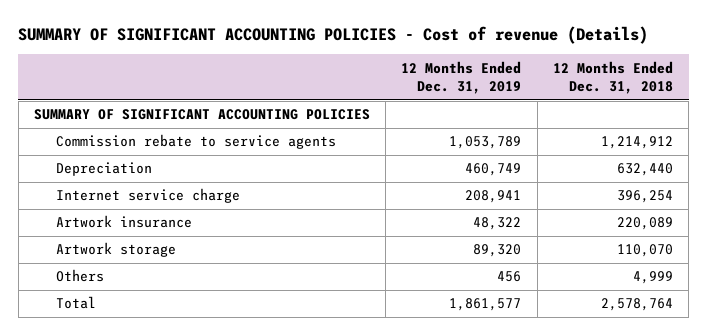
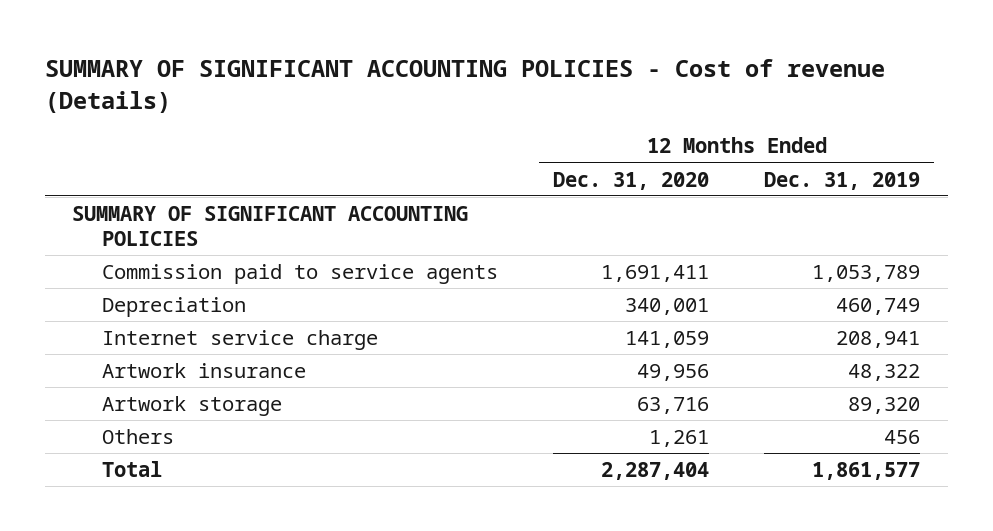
- | 12 Months Ended Dec. 31, 2019 | 12 Months Ended Dec. 31, 2018
+ | 12 Months Ended Dec. 31, 2020 | 12 Months Ended Dec. 31, 2019
- Commission rebate to service agents | 1,053,789 | 1,214,912
+ Commission paid to service agents | 1,691,411 | 1,053,789

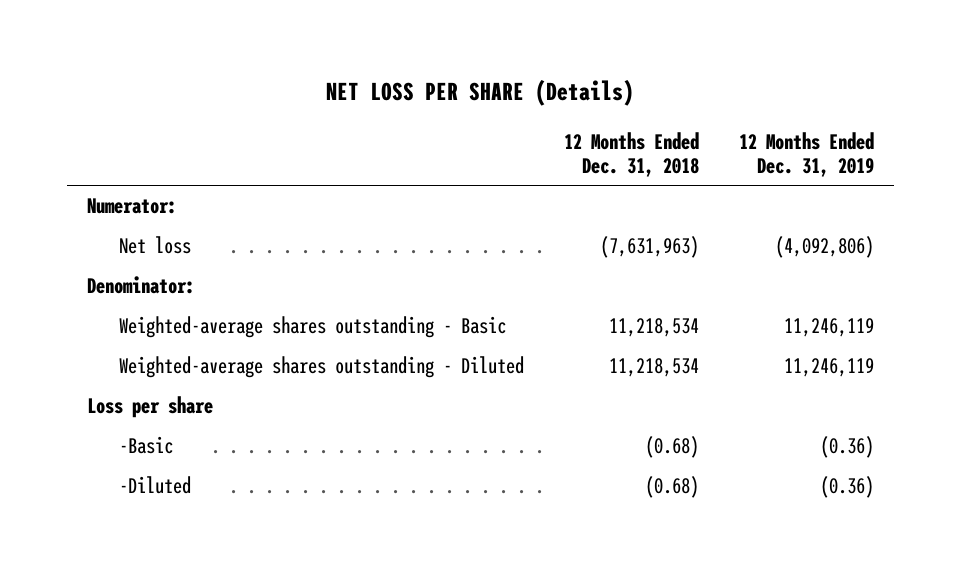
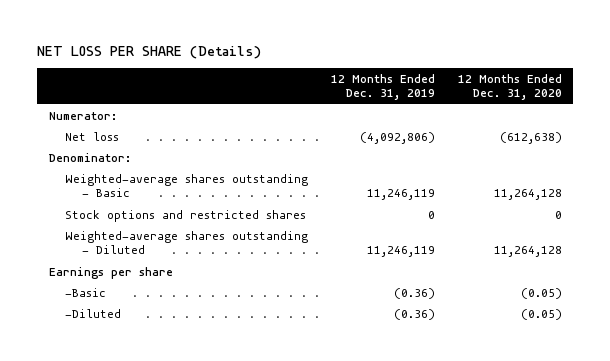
- | 12 Months Ended Dec. 31, 2018 | 12 Months Ended Dec. 31, 2019
+ | 12 Months Ended Dec. 31, 2019 | 12 Months Ended Dec. 31, 2020
+ Stock options and restricted shares | 0 | 0
- Loss per share
+ Earnings per share

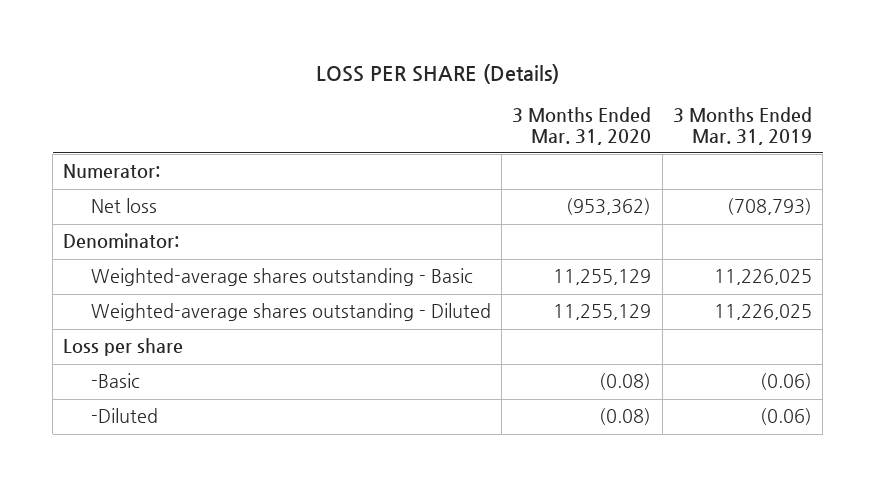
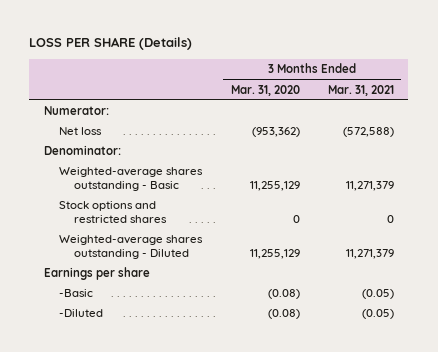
- | 3 Months Ended Mar. 31, 2020 | 3 Months Ended Mar. 31, 2019
+ | 3 Months Ended Mar. 31, 2020 | 3 Months Ended Mar. 31, 2021
+ Stock options and restricted shares | 0 | 0
- Loss per share
+ Earnings per share

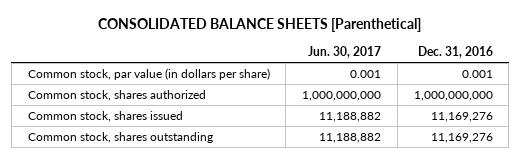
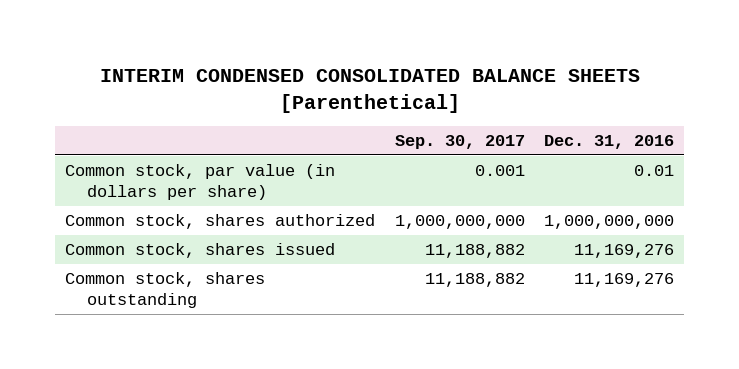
- CONSOLIDATED BALANCE SHEETS [Parenthetical]
+ INTERIM CONDENSED CONSOLIDATED BALANCE SHEETS [Parenthetical]
- | Jun. 30, 2017 | Dec. 31, 2016
+ | Sep. 30, 2017 | Dec. 31, 2016
- Common stock, par value (in dollars per share) | 0.001 | 0.001
+ Common stock, par value (in dollars per share) | 0.001 | 0.01

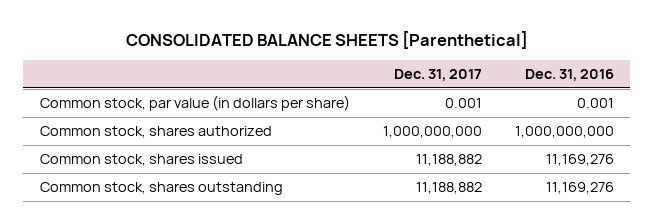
- INTERIM CONDENSED CONSOLIDATED BALANCE SHEETS [Parenthetical]
+ CONSOLIDATED BALANCE SHEETS [Parenthetical]
- | Sep. 30, 2017 | Dec. 31, 2016
+ | Dec. 31, 2017 | Dec. 31, 2016
- Common stock, par value (in dollars per share) | 0.001 | 0.01
+ Common stock, par value (in dollars per share) | 0.001 | 0.001

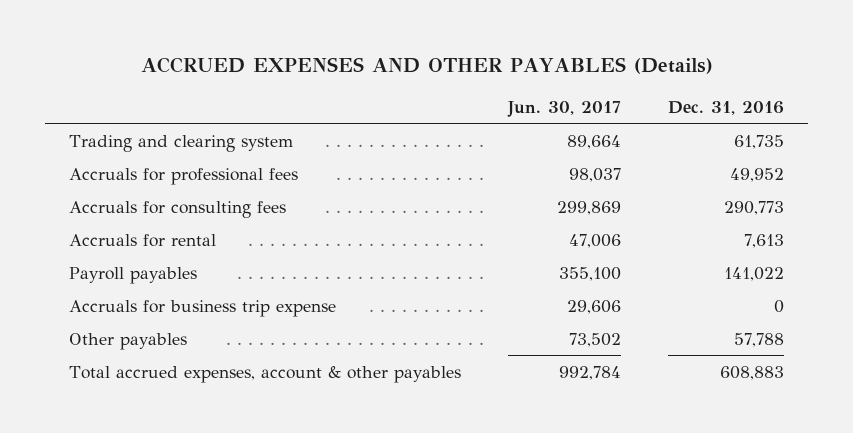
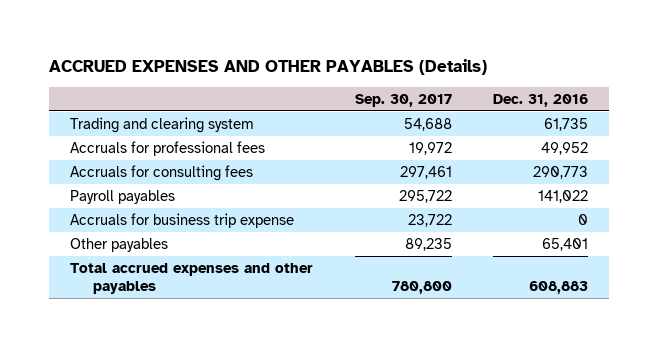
- | Jun. 30, 2017 | Dec. 31, 2016
+ | Sep. 30, 2017 | Dec. 31, 2016
- Accruals for rental | 47,006 | 7,613
- Other payables | 73,502 | 57,788
- Total accrued expenses, account & other payables | 992,784 | 608,883
+ Other payables | 89,235 | 65,401
+ Total accrued expenses and other payables | 780,800 | 608,883

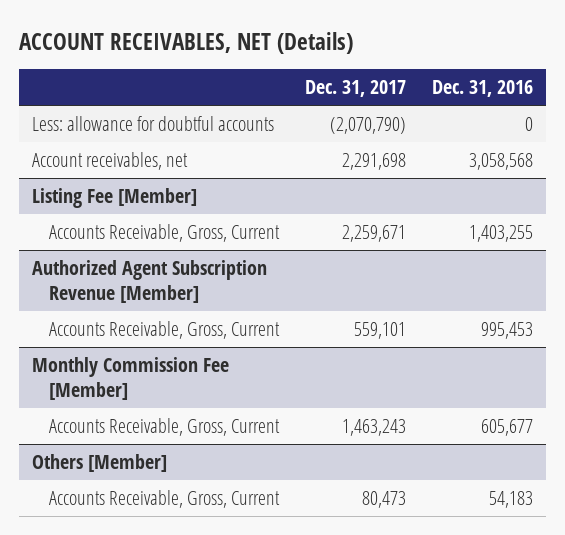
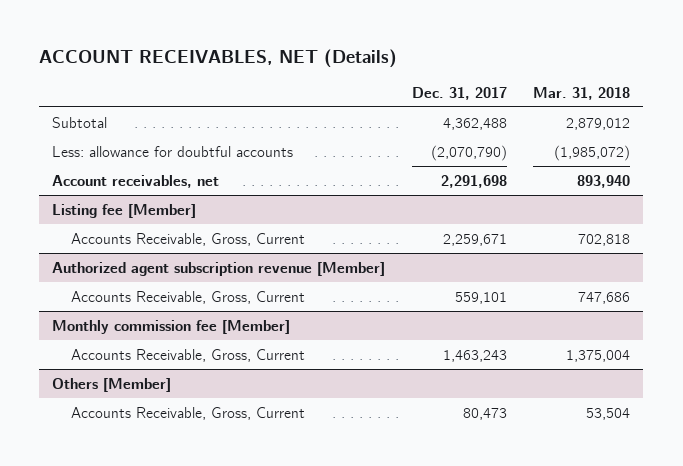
- | Dec. 31, 2017 | Dec. 31, 2016
+ | Dec. 31, 2017 | Mar. 31, 2018
+ Subtotal | 4,362,488 | 2,879,012
- Listing Fee [Member]
+ Listing fee [Member]
- Authorized Agent Subscription Revenue [Member]
+ Authorized agent subscription revenue [Member]
- Monthly Commission Fee [Member]
+ Monthly commission fee [Member]

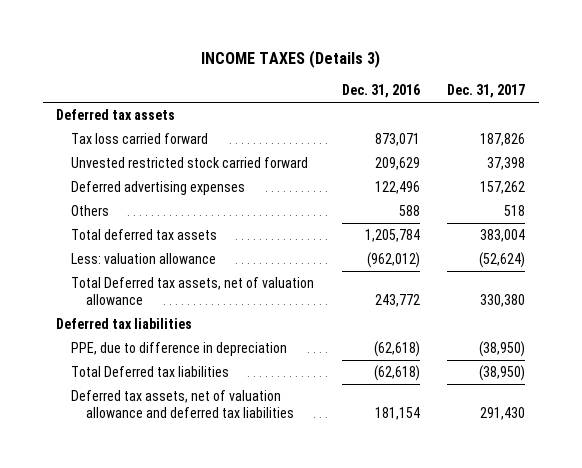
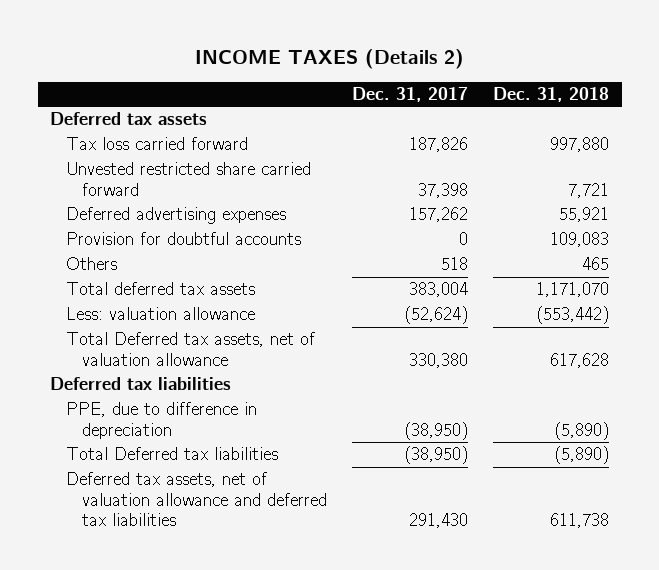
- INCOME TAXES (Details 3)
+ INCOME TAXES (Details 2)
- | Dec. 31, 2016 | Dec. 31, 2017
+ | Dec. 31, 2017 | Dec. 31, 2018
- Unvested restricted stock carried forward | 209,629 | 37,398
+ Unvested restricted share carried forward | 37,398 | 7,721
+ Provision for doubtful accounts | 0 | 109,083

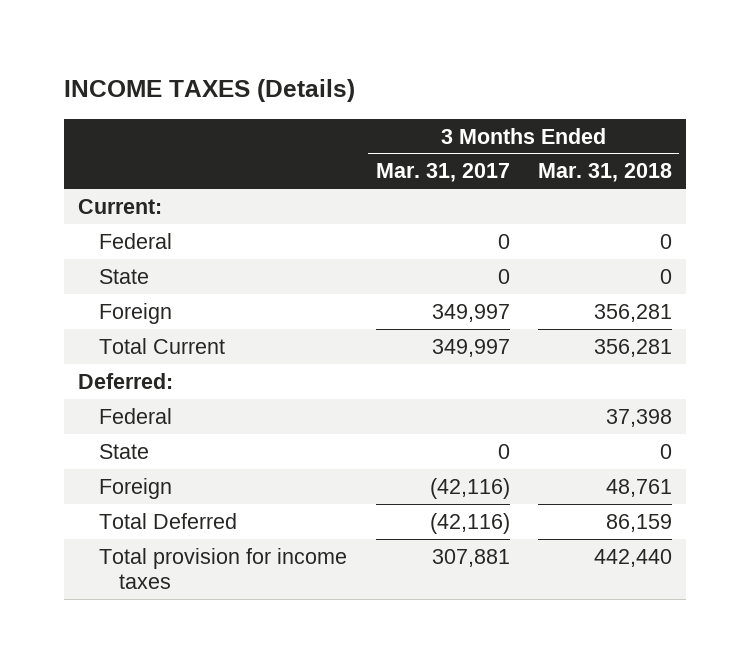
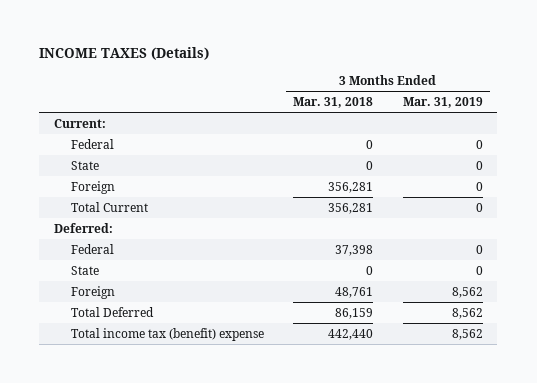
- | 3 Months Ended Mar. 31, 2017 | 3 Months Ended Mar. 31, 2018
+ | 3 Months Ended Mar. 31, 2018 | 3 Months Ended Mar. 31, 2019
- Total provision for income taxes | 307,881 | 442,440
+ Total income tax (benefit) expense | 442,440 | 8,562

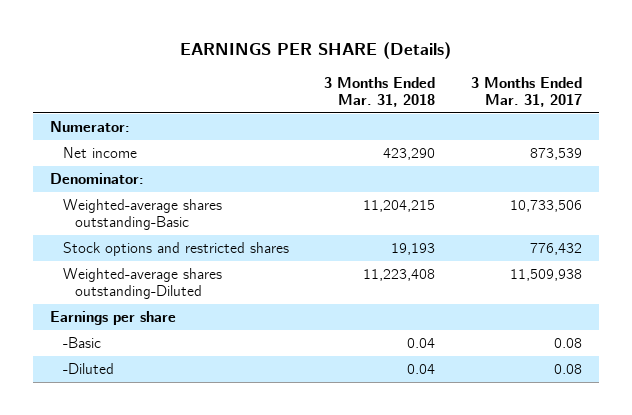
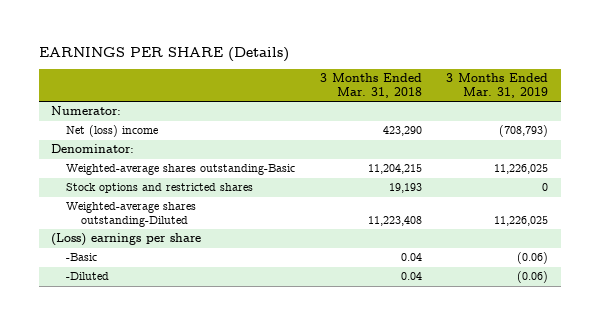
- | 3 Months Ended Mar. 31, 2018 | 3 Months Ended Mar. 31, 2017
+ | 3 Months Ended Mar. 31, 2018 | 3 Months Ended Mar. 31, 2019
- Net income | 423,290 | 873,539
+ Net (loss) income | 423,290 | (708,793)
- Earnings per share
+ (Loss) earnings per share

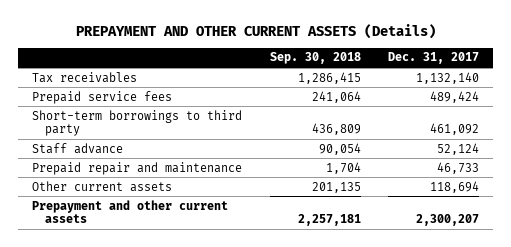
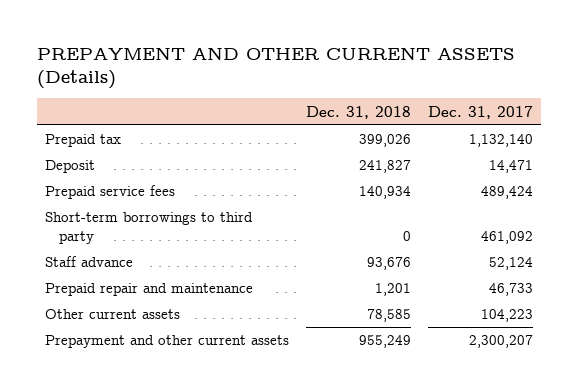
- | Sep. 30, 2018 | Dec. 31, 2017
+ | Dec. 31, 2018 | Dec. 31, 2017
- Tax receivables | 1,286,415 | 1,132,140
+ Prepaid tax | 399,026 | 1,132,140
+ Deposit | 241,827 | 14,471
- Other current assets | 201,135 | 118,694
+ Other current assets | 78,585 | 104,223

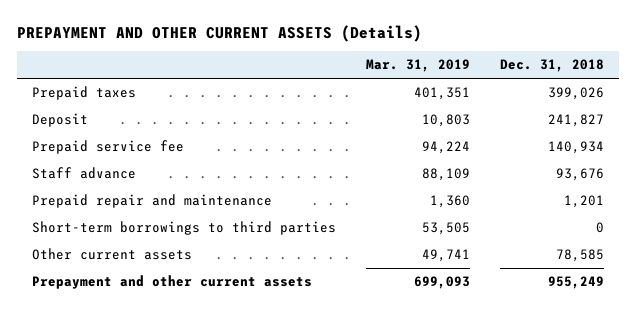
- | Dec. 31, 2018 | Dec. 31, 2017
+ | Mar. 31, 2019 | Dec. 31, 2018
- Prepaid tax | 399,026 | 1,132,140
+ Prepaid taxes | 401,351 | 399,026
- Prepaid service fees | 140,934 | 489,424
- Short-term borrowings to third party | 0 | 461,092
+ Prepaid service fee | 94,224 | 140,934
+ Short-term borrowings to third parties | 53,505 | 0

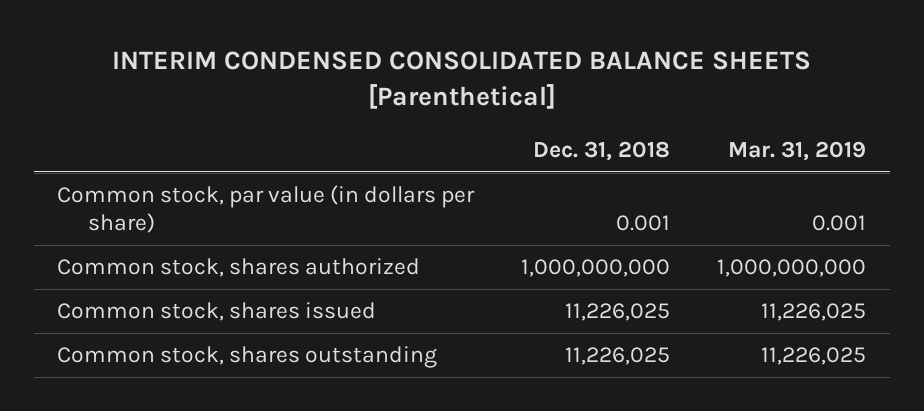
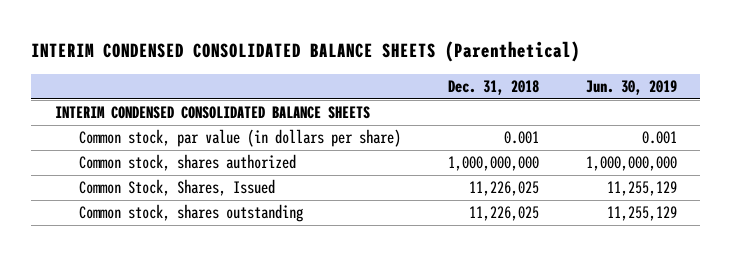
- INTERIM CONDENSED CONSOLIDATED BALANCE SHEETS [Parenthetical]
+ INTERIM CONDENSED CONSOLIDATED BALANCE SHEETS (Parenthetical)
- | Dec. 31, 2018 | Mar. 31, 2019
+ | Dec. 31, 2018 | Jun. 30, 2019
+ INTERIM CONDENSED CONSOLIDATED BALANCE SHEETS
- Common stock, shares issued | 11,226,025 | 11,226,025
+ Common Stock, Shares, Issued | 11,226,025 | 11,255,129

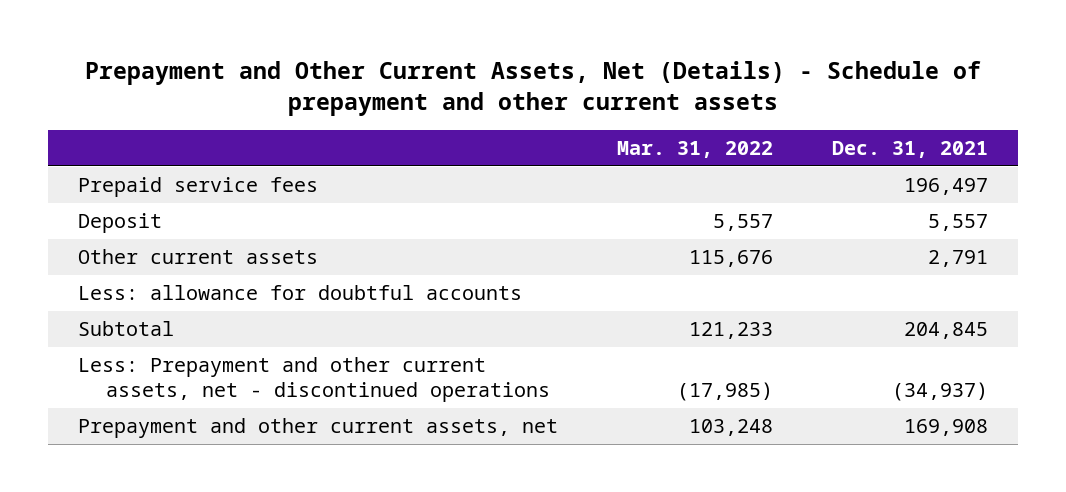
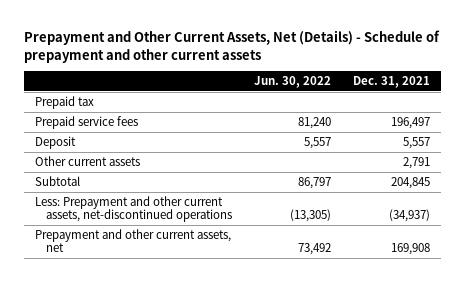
- | Mar. 31, 2022 | Dec. 31, 2021
+ | Jun. 30, 2022 | Dec. 31, 2021
+ Prepaid tax
- Less: allowance for doubtful accounts
- Less: Prepayment and other current assets, net - discontinued operations | (17,985) | (34,937)
+ Less: Prepayment and other current assets, net-discontinued operations | (13,305) | (34,937)

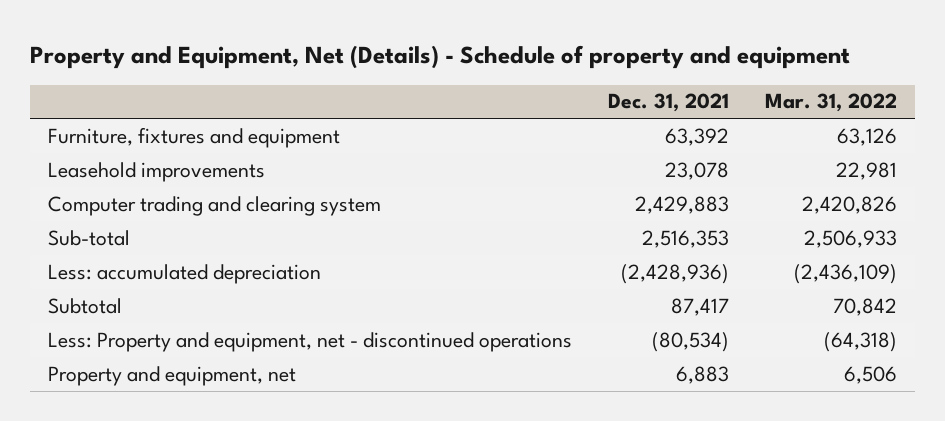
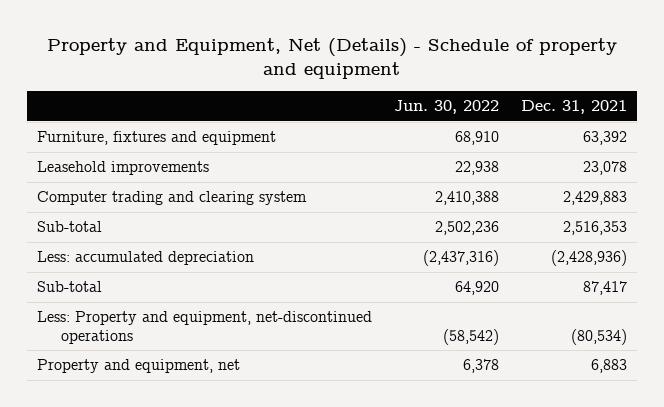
- | Dec. 31, 2021 | Mar. 31, 2022
+ | Jun. 30, 2022 | Dec. 31, 2021
- Subtotal | 87,417 | 70,842
- Less: Property and equipment, net - discontinued operations | (80,534) | (64,318)
+ Sub-total | 64,920 | 87,417
+ Less: Property and equipment, net-discontinued operations | (58,542) | (80,534)

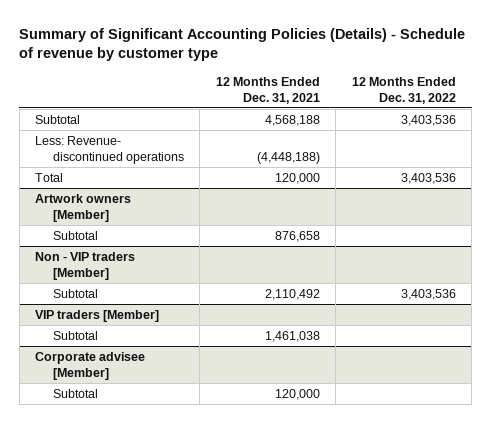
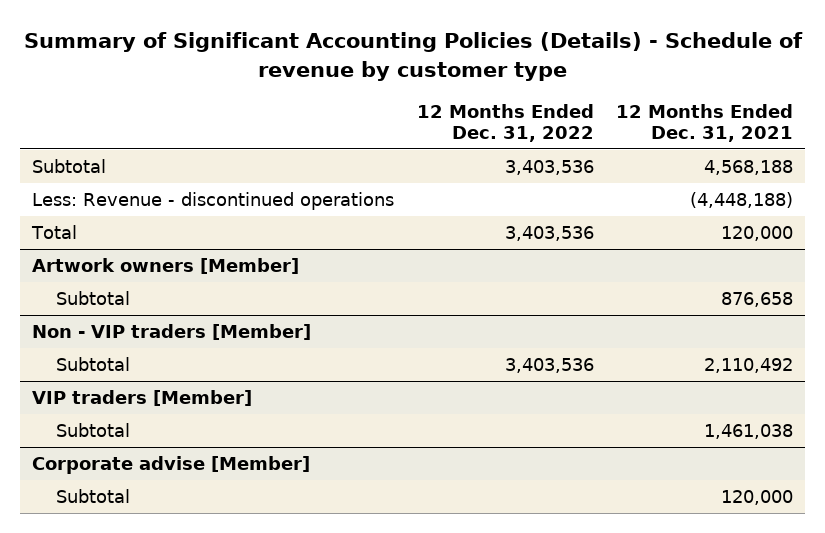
- | 12 Months Ended Dec. 31, 2021 | 12 Months Ended Dec. 31, 2022
+ | 12 Months Ended Dec. 31, 2022 | 12 Months Ended Dec. 31, 2021
- Less: Revenue- discontinued operations | (4,448,188) |
+ Less: Revenue - discontinued operations | | (4,448,188)
- Corporate advisee [Member]
+ Corporate advise [Member]

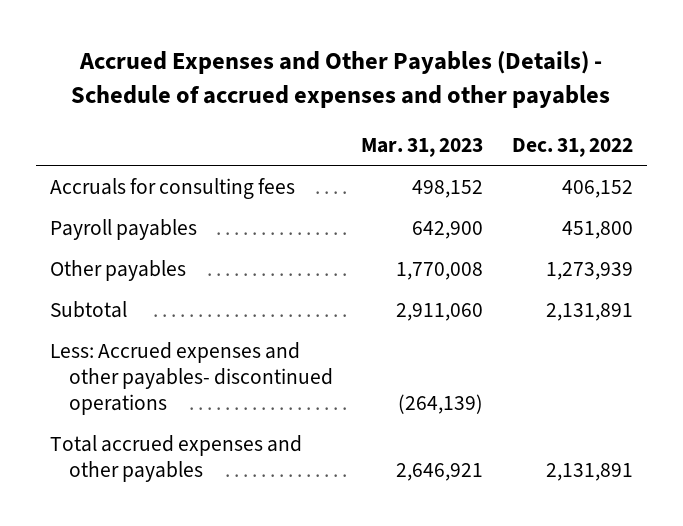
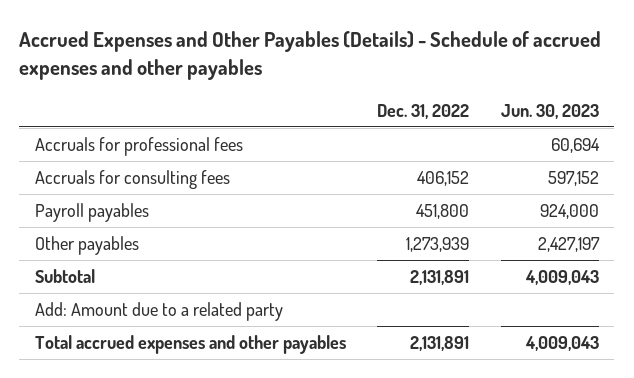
- | Mar. 31, 2023 | Dec. 31, 2022
+ | Dec. 31, 2022 | Jun. 30, 2023
+ Accruals for professional fees | | 60,694
- Less: Accrued expenses and other payables- discontinued operations | (264,139) |
+ Add: Amount due to a related party

